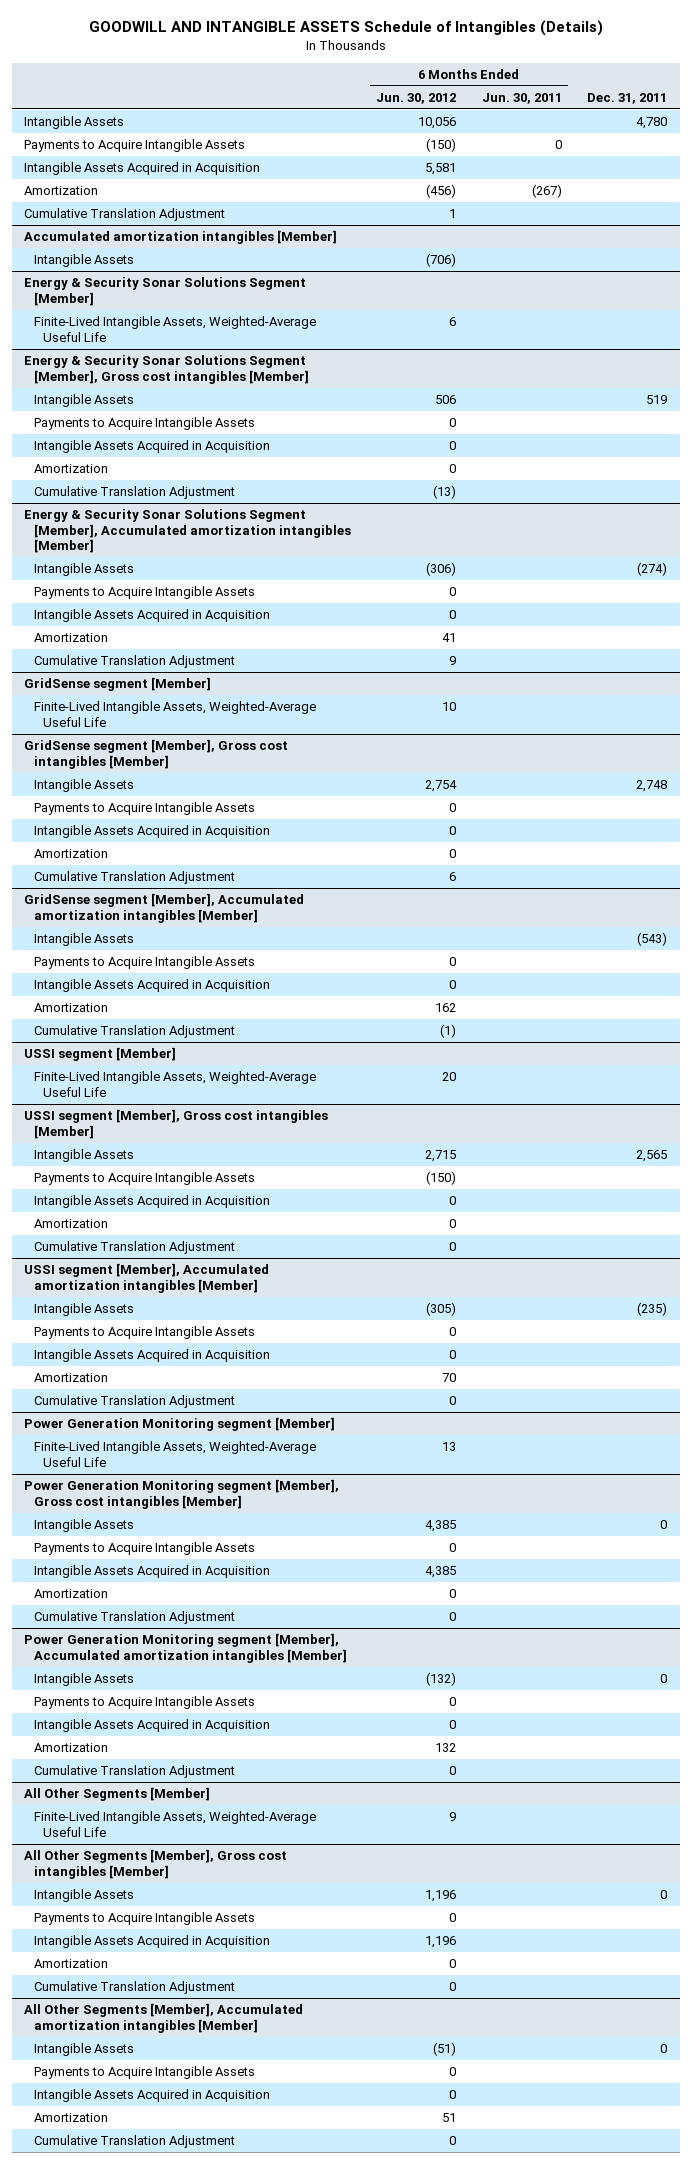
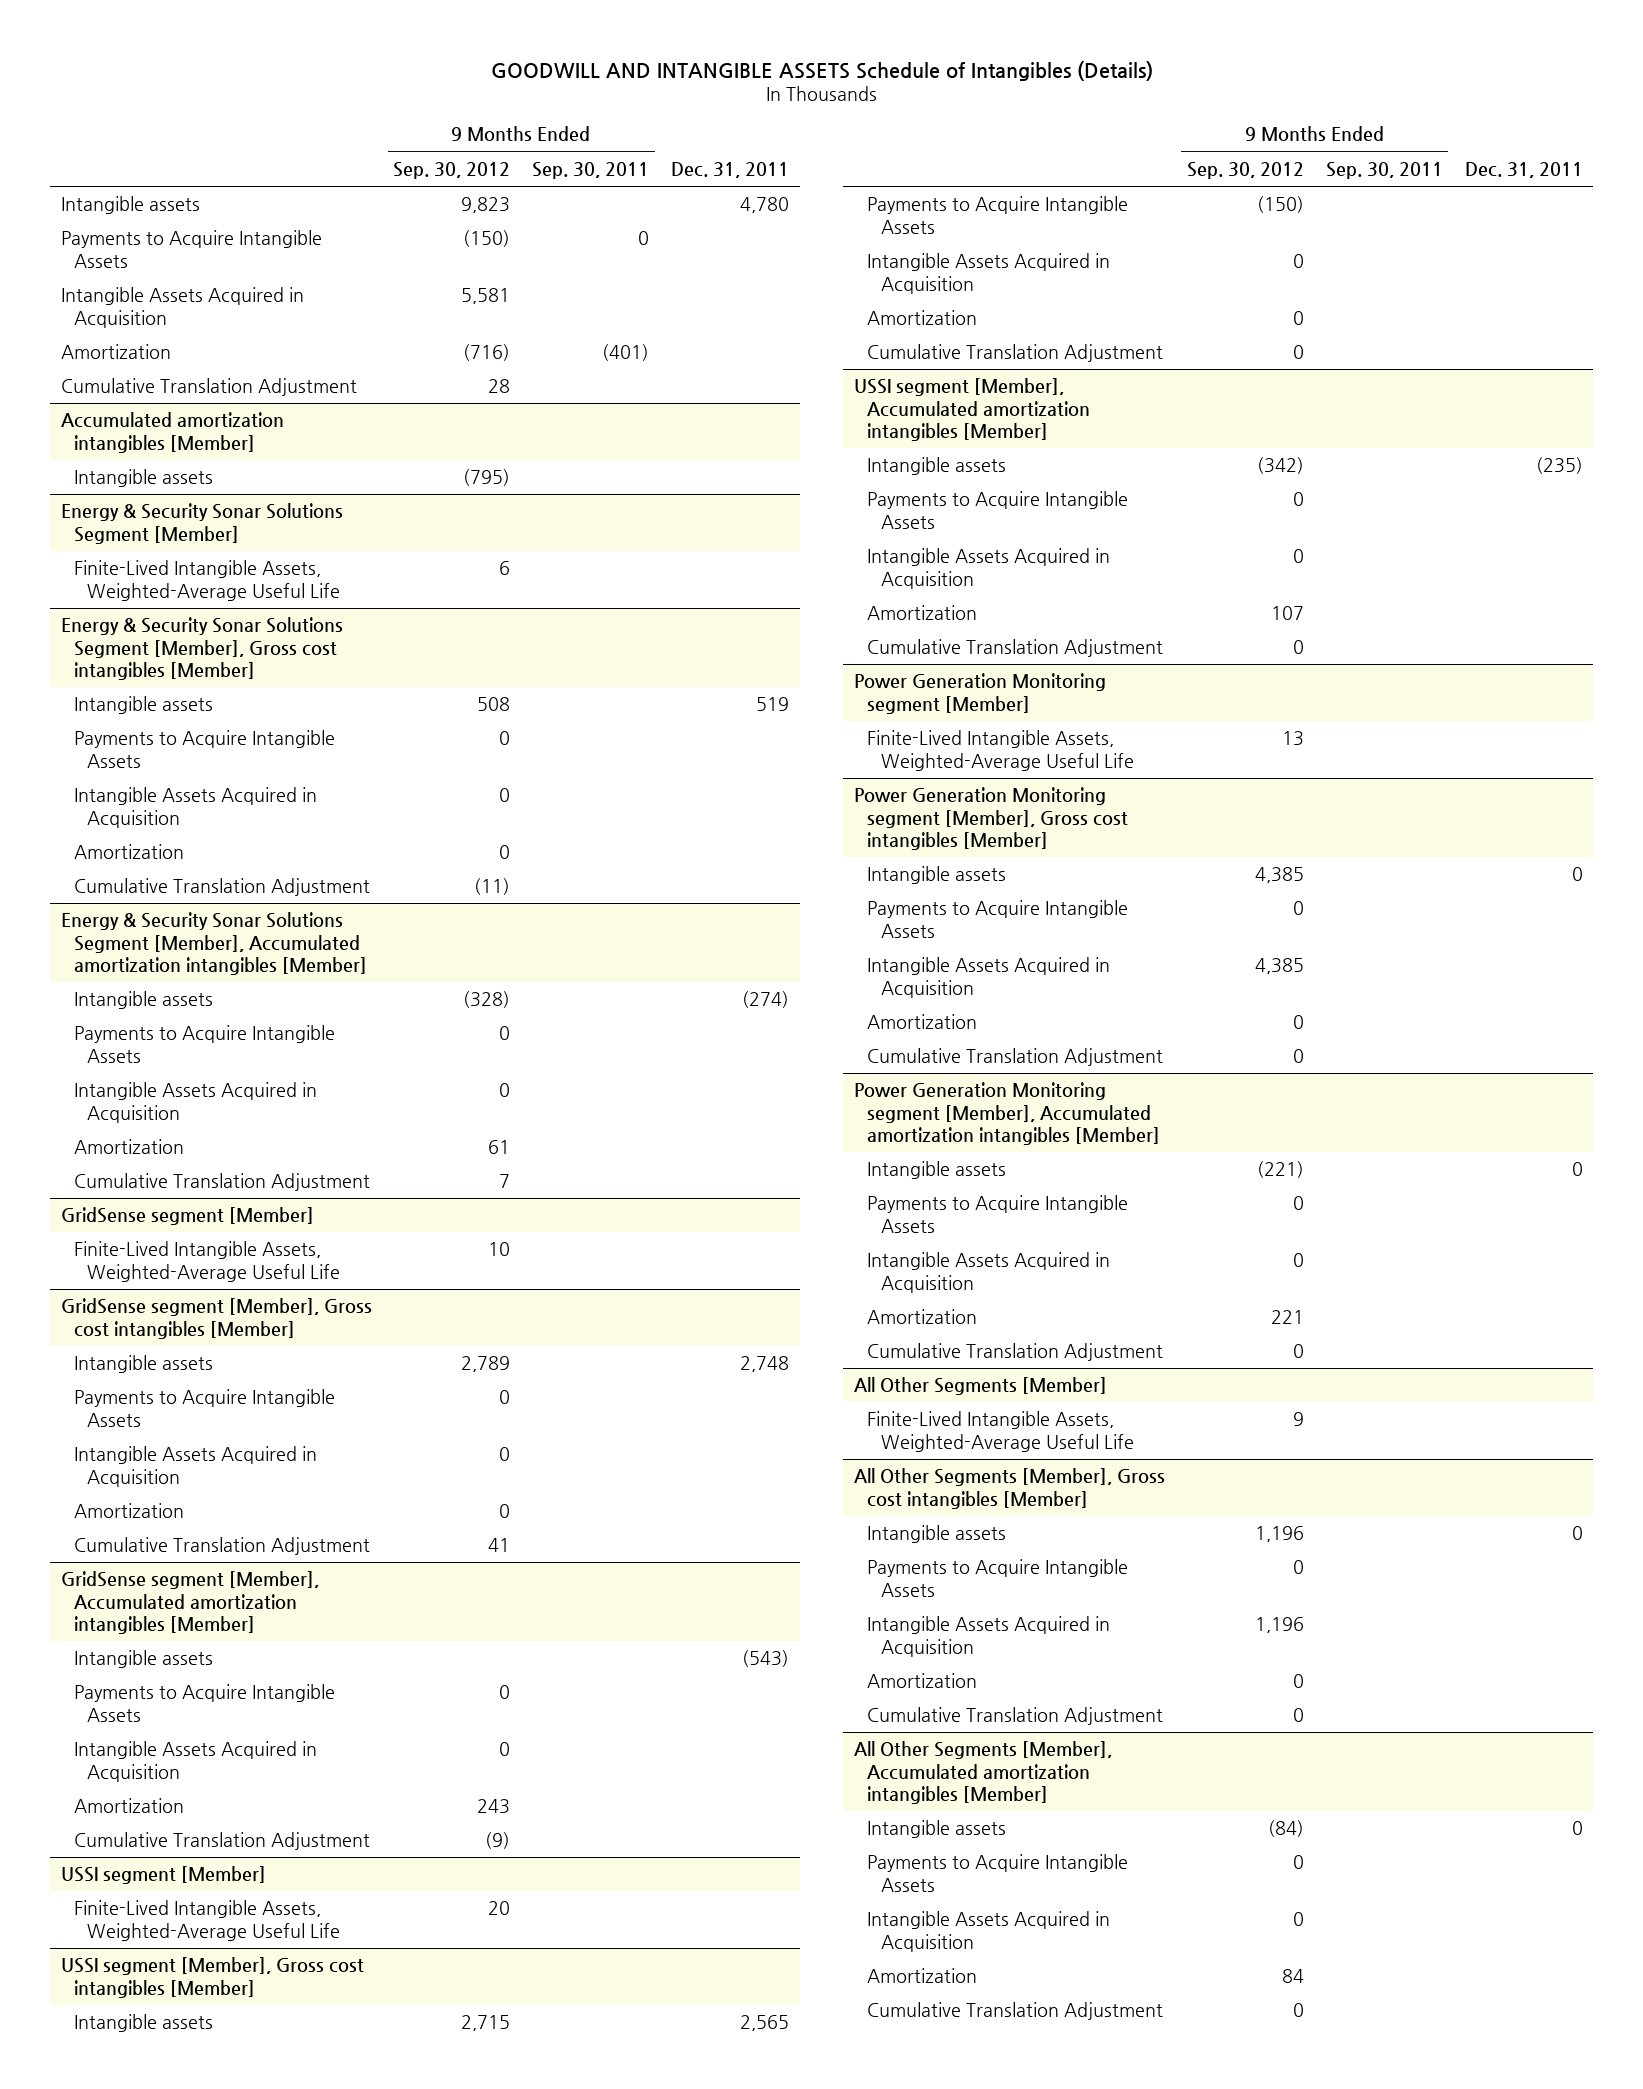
- | 6 Months Ended Jun. 30, 2012 | 6 Months Ended Jun. 30, 2011 | Dec. 31, 2011
+ | 9 Months Ended Sep. 30, 2012 | 9 Months Ended Sep. 30, 2011 | Dec. 31, 2011
- Intangible Assets | 10,056 | | 4,780
+ Intangible assets | 9,823 | | 4,780
@ Accumulated amortization intangibles [Member]
- Intangible Assets | (706) | |
+ Intangible assets | (795) | |
@ Energy & Security Sonar Solutions Segment [Member], Gross cost intangibles [Member]
- Intangible Assets | 506 | | 519
+ Intangible assets | 508 | | 519
@ Energy & Security Sonar Solutions Segment [Member], Accumulated amortization intangibles [Member]
- Intangible Assets | (306) | | (274)
+ Intangible assets | (328) | | (274)
@ GridSense segment [Member], Gross cost intangibles [Member]
- Intangible Assets | 2,754 | | 2,748
+ Intangible assets | 2,789 | | 2,748
@ GridSense segment [Member], Accumulated amortization intangibles [Member]
- Intangible Assets | | | (543)
+ Intangible assets | | | (543)
@ USSI segment [Member], Gross cost intangibles [Member]
- Intangible Assets | 2,715 | | 2,565
+ Intangible assets | 2,715 | | 2,565
@ USSI segment [Member], Accumulated amortization intangibles [Member]
- Intangible Assets | (305) | | (235)
+ Intangible assets | (342) | | (235)
@ Power Generation Monitoring segment [Member], Gross cost intangibles [Member]
- Intangible Assets | 4,385 | | 0
+ Intangible assets | 4,385 | | 0
@ Power Generation Monitoring segment [Member], Accumulated amortization intangibles [Member]
- Intangible Assets | (132) | | 0
+ Intangible assets | (221) | | 0
@ All Other Segments [Member], Gross cost intangibles [Member]
- Intangible Assets | 1,196 | | 0
+ Intangible assets | 1,196 | | 0
@ All Other Segments [Member], Accumulated amortization intangibles [Member]
- Intangible Assets | (51) | | 0
+ Intangible assets | (84) | | 0

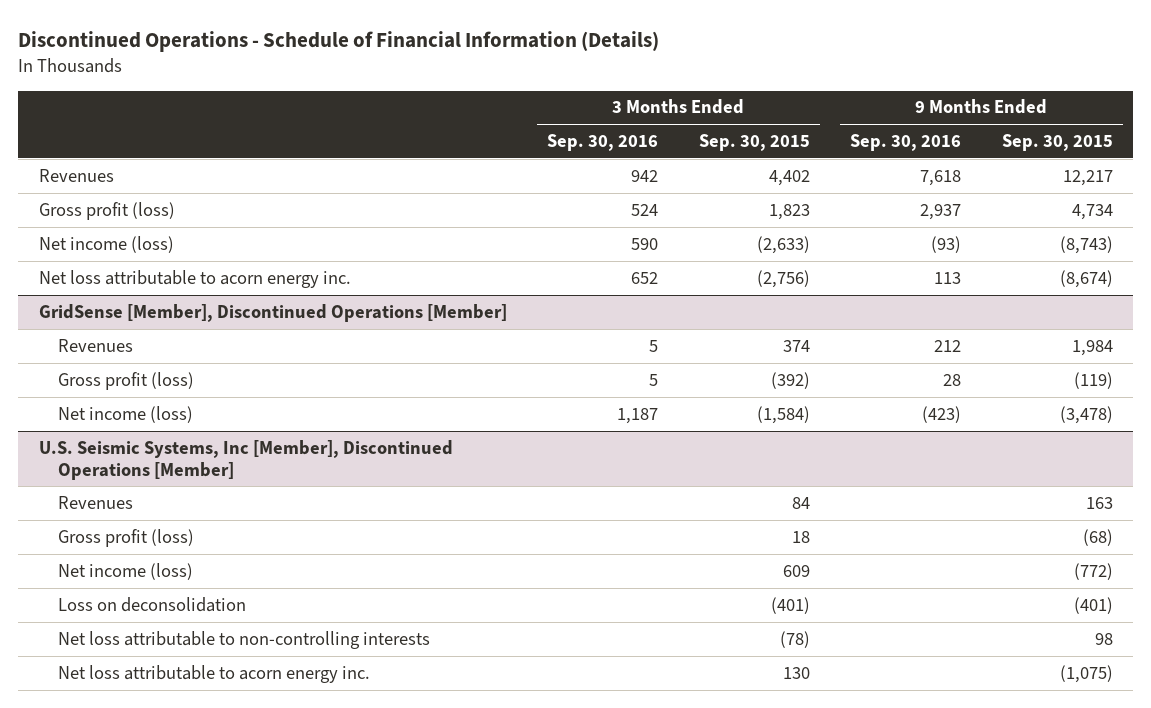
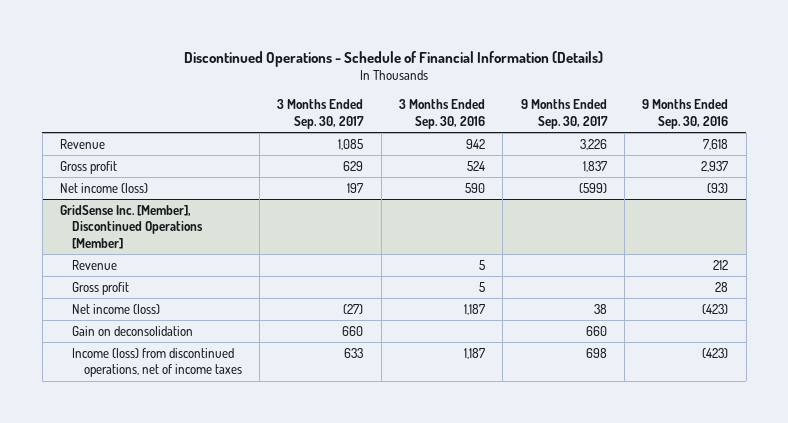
- | 3 Months Ended Sep. 30, 2016 | 3 Months Ended Sep. 30, 2015 | 9 Months Ended Sep. 30, 2016 | 9 Months Ended Sep. 30, 2015
+ | 3 Months Ended Sep. 30, 2017 | 3 Months Ended Sep. 30, 2016 | 9 Months Ended Sep. 30, 2017 | 9 Months Ended Sep. 30, 2016
- Revenues | 942 | 4,402 | 7,618 | 12,217
- Gross profit (loss) | 524 | 1,823 | 2,937 | 4,734
+ Revenue | 1,085 | 942 | 3,226 | 7,618
+ Gross profit | 629 | 524 | 1,837 | 2,937
- Net loss attributable to acorn energy inc. | 652 | (2,756) | 113 | (8,674)
- GridSense [Member], Discontinued Operations [Member]
- Revenues | 5 | 374 | 212 | 1,984
- Gross profit (loss) | 5 | (392) | 28 | (119)
+ GridSense Inc. [Member], Discontinued Operations [Member]
+ Revenue | | 5 | | 212
+ Gross profit | | 5 | | 28
- U.S. Seismic Systems, Inc [Member], Discontinued Operations [Member]
- Revenues | | 84 | | 163
- Gross profit (loss) | | 18 | | (68)
- Net income (loss) | | 609 | | (772)
- Loss on deconsolidation | | (401) | | (401)
- Net loss attributable to non-controlling interests | | (78) | | 98
- Net loss attributable to acorn energy inc. | | 130 | | (1,075)
+ Gain on deconsolidation | 660 | | 660 |
+ Income (loss) from discontinued operations, net of income taxes | 633 | 1,187 | 698 | (423)

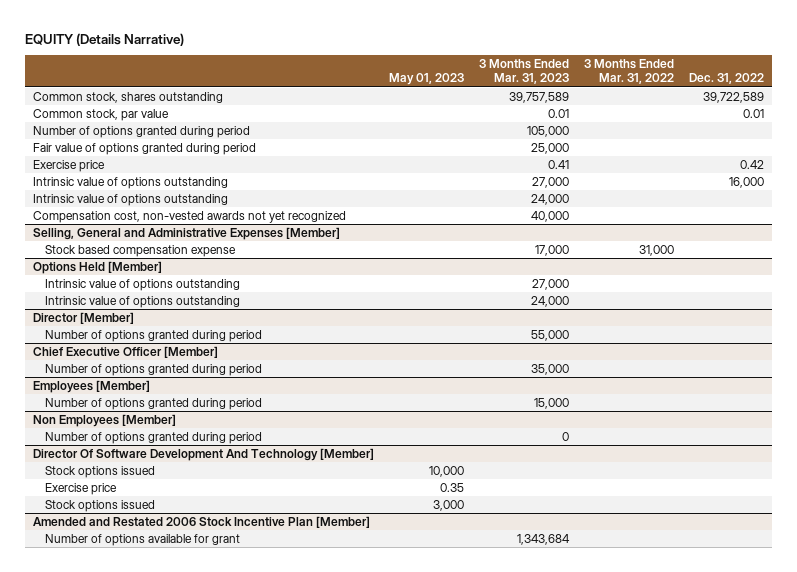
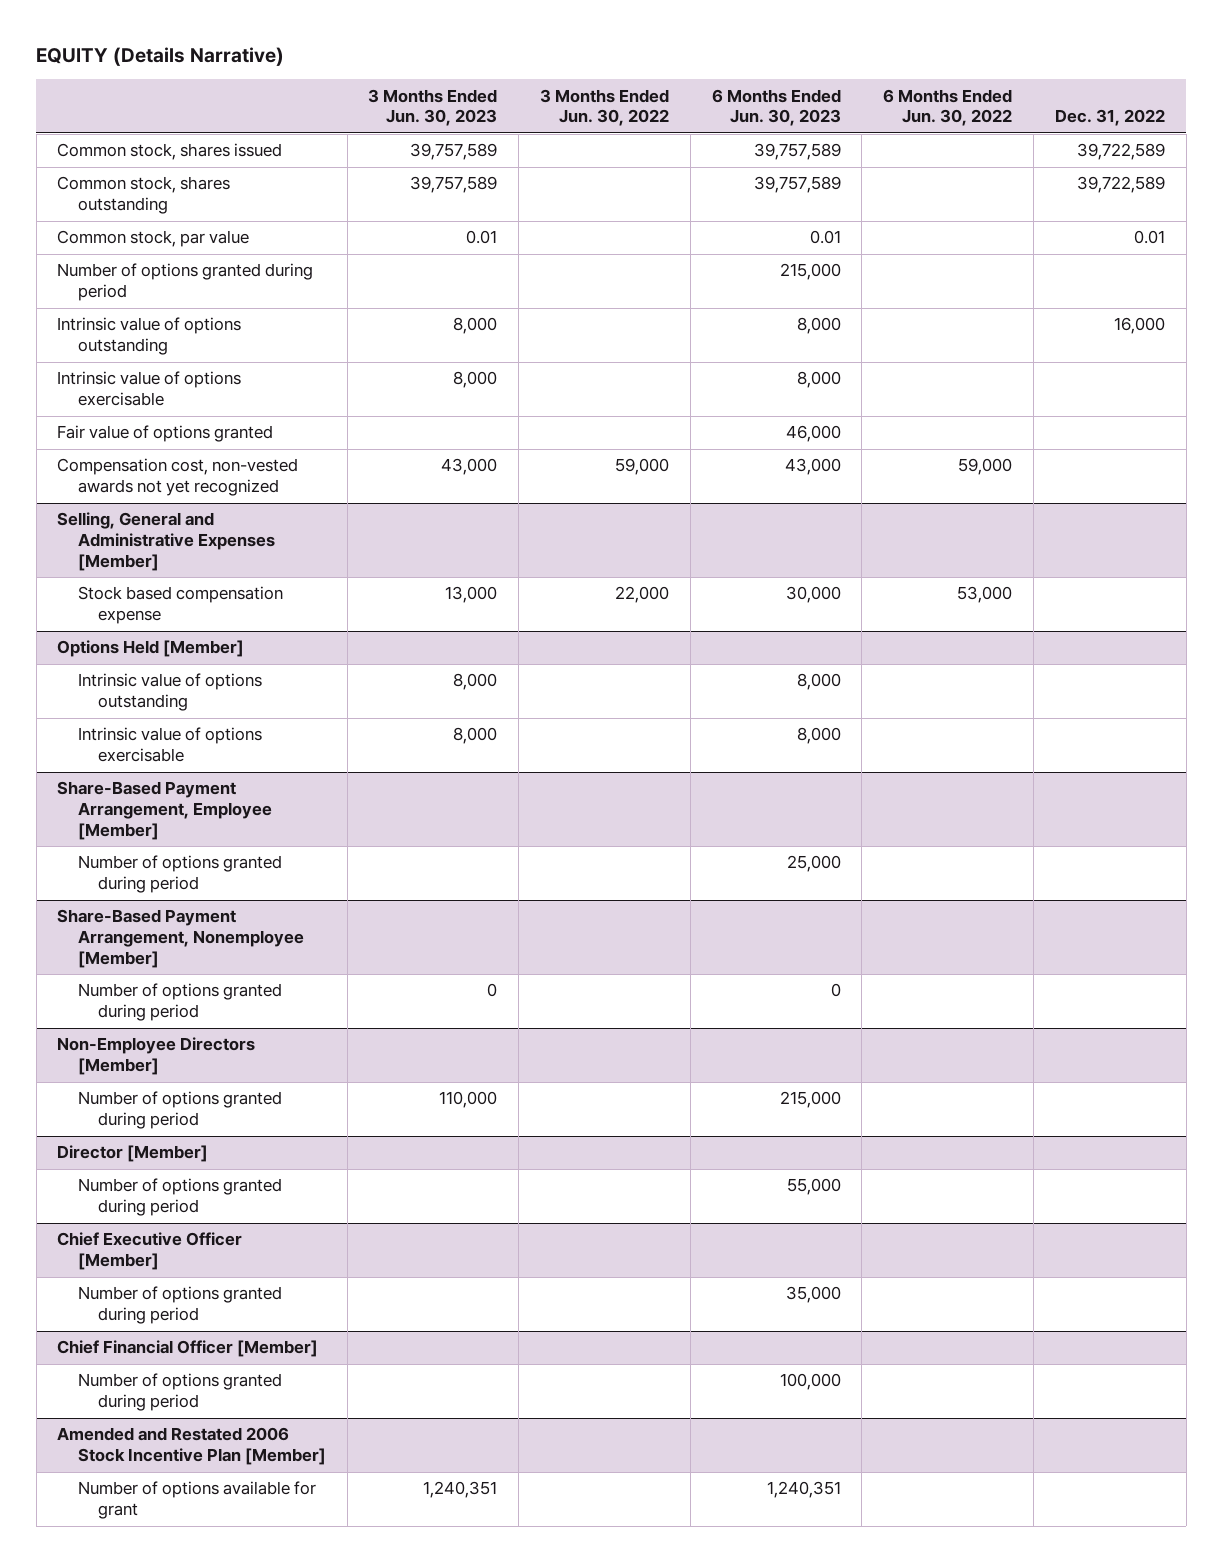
- | May 01, 2023 | 3 Months Ended Mar. 31, 2023 | 3 Months Ended Mar. 31, 2022 | Dec. 31, 2022
+ | 3 Months Ended Jun. 30, 2023 | 3 Months Ended Jun. 30, 2022 | 6 Months Ended Jun. 30, 2023 | 6 Months Ended Jun. 30, 2022 | Dec. 31, 2022
+ Common stock, shares issued | 39,757,589 | | 39,757,589 | | 39,722,589
- Fair value of options granted during period | | 25,000 | |
- Exercise price | | 0.41 | | 0.42
- Intrinsic value of options outstanding | | 24,000 | |
+ Intrinsic value of options exercisable | 8,000 | | 8,000 | |
+ Fair value of options granted | | | 46,000 | |
@ Options Held [Member]
- Intrinsic value of options outstanding | | 24,000 | |
+ Intrinsic value of options exercisable | 8,000 | | 8,000 | |
+ Share-Based Payment Arrangement, Employee [Member]
+ Number of options granted during period | | | 25,000 | |
+ Share-Based Payment Arrangement, Nonemployee [Member]
+ Number of options granted during period | 0 | | 0 | |
+ Non-Employee Directors [Member]
+ Number of options granted during period | 110,000 | | 215,000 | |
- Employees [Member]
- Number of options granted during period | | 15,000 | |
- Non Employees [Member]
- Number of options granted during period | | 0 | |
- Director Of Software Development And Technology [Member]
- Stock options issued | 10,000 | | |
- Exercise price | 0.35 | | |
- Stock options issued | 3,000 | | |
+ Chief Financial Officer [Member]
+ Number of options granted during period | | | 100,000 | |

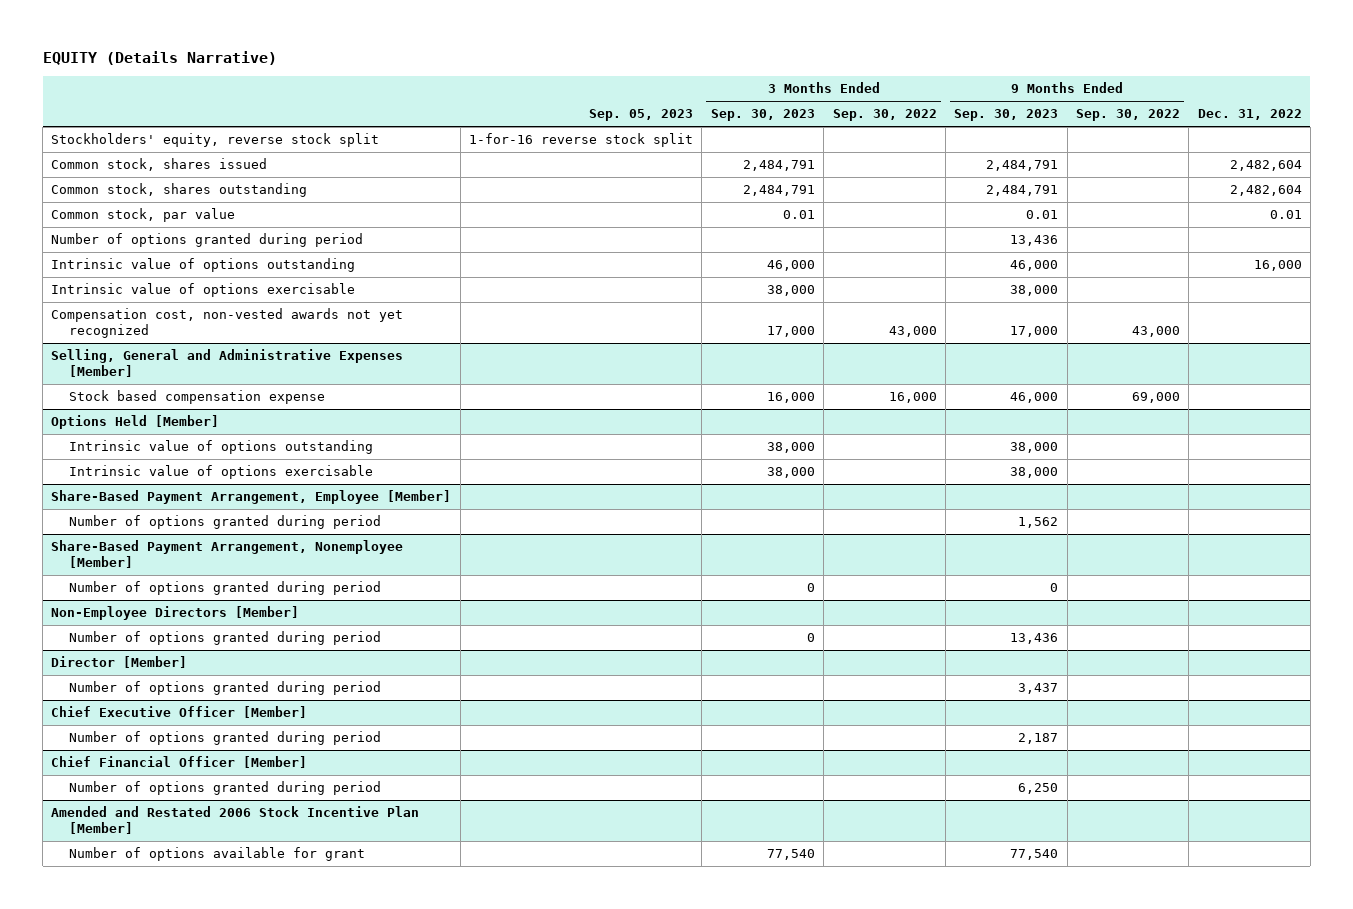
- | 3 Months Ended Jun. 30, 2023 | 3 Months Ended Jun. 30, 2022 | 6 Months Ended Jun. 30, 2023 | 6 Months Ended Jun. 30, 2022 | Dec. 31, 2022
+ | Sep. 05, 2023 | 3 Months Ended Sep. 30, 2023 | 3 Months Ended Sep. 30, 2022 | 9 Months Ended Sep. 30, 2023 | 9 Months Ended Sep. 30, 2022 | Dec. 31, 2022
- Common stock, shares issued | 39,757,589 | | 39,757,589 | | 39,722,589
- Common stock, shares outstanding | 39,757,589 | | 39,757,589 | | 39,722,589
+ Stockholders' equity, reverse stock split | 1-for-16 reverse stock split | | | | |
+ Common stock, shares issued | | 2,484,791 | | 2,484,791 | | 2,482,604
+ Common stock, shares outstanding | | 2,484,791 | | 2,484,791 | | 2,482,604
- Fair value of options granted | | | 46,000 | |

